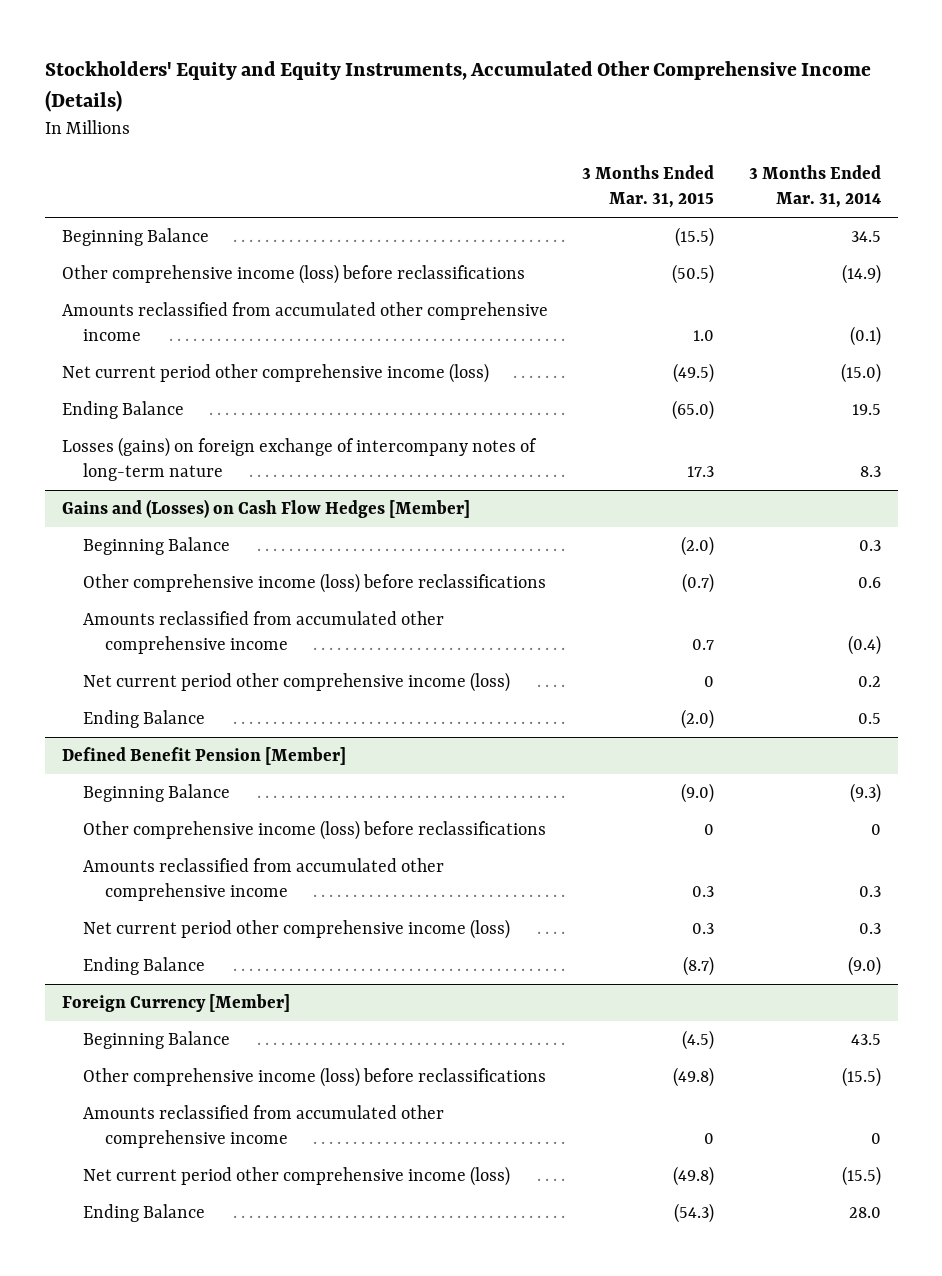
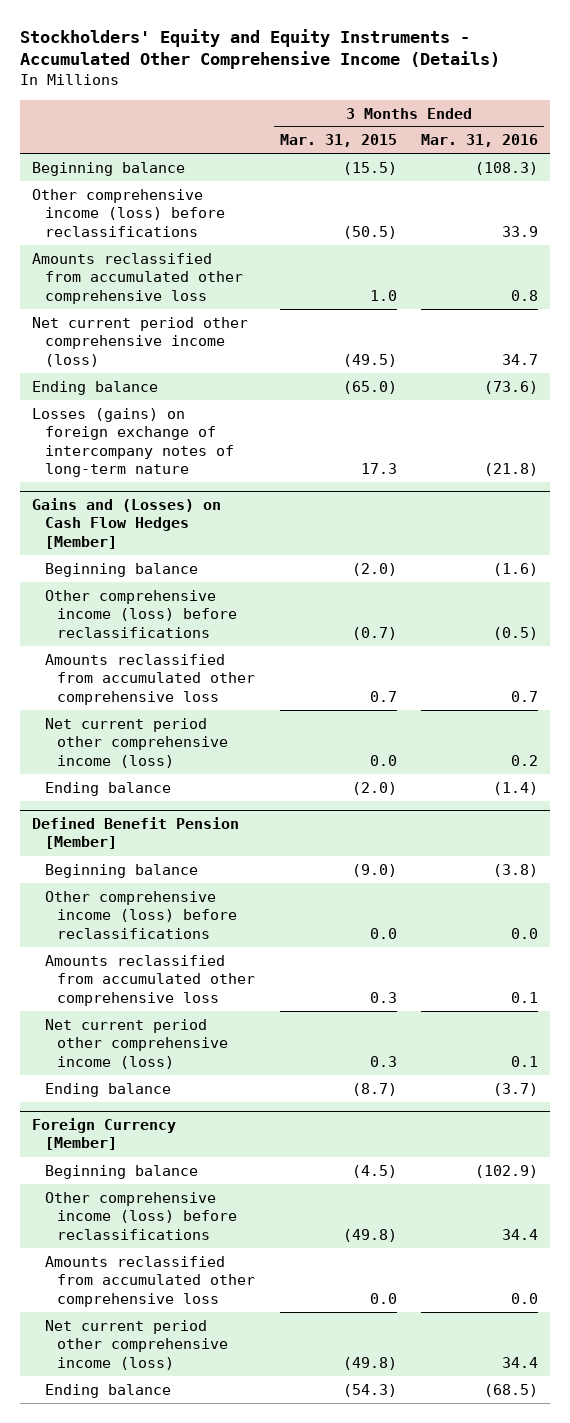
- Stockholders' Equity and Equity Instruments, Accumulated Other Comprehensive Income (Details)
+ Stockholders' Equity and Equity Instruments - Accumulated Other Comprehensive Income (Details)
- | 3 Months Ended Mar. 31, 2015 | 3 Months Ended Mar. 31, 2014
+ | 3 Months Ended Mar. 31, 2015 | 3 Months Ended Mar. 31, 2016
- Beginning Balance | (15.5) | 34.5
+ Beginning balance | (15.5) | (108.3)
- Amounts reclassified from accumulated other comprehensive income | 1.0 | (0.1)
+ Amounts reclassified from accumulated other comprehensive loss | 1.0 | 0.8
- Ending Balance | (65.0) | 19.5
+ Ending balance | (65.0) | (73.6)
@ Gains and (Losses) on Cash Flow Hedges [Member]
- Beginning Balance | (2.0) | 0.3
+ Beginning balance | (2.0) | (1.6)
- Amounts reclassified from accumulated other comprehensive income | 0.7 | (0.4)
- Net current period other comprehensive income (loss) | 0 | 0.2
- Ending Balance | (2.0) | 0.5
+ Amounts reclassified from accumulated other comprehensive loss | 0.7 | 0.7
+ Net current period other comprehensive income (loss) | 0.0 | 0.2
+ Ending balance | (2.0) | (1.4)
@ Defined Benefit Pension [Member]
- Beginning Balance | (9.0) | (9.3)
- Other comprehensive income (loss) before reclassifications | 0 | 0
- Amounts reclassified from accumulated other comprehensive income | 0.3 | 0.3
+ Beginning balance | (9.0) | (3.8)
+ Other comprehensive income (loss) before reclassifications | 0.0 | 0.0
+ Amounts reclassified from accumulated other comprehensive loss | 0.3 | 0.1
- Ending Balance | (8.7) | (9.0)
+ Ending balance | (8.7) | (3.7)
@ Foreign Currency [Member]
- Beginning Balance | (4.5) | 43.5
+ Beginning balance | (4.5) | (102.9)
- Amounts reclassified from accumulated other comprehensive income | 0 | 0
+ Amounts reclassified from accumulated other comprehensive loss | 0.0 | 0.0
- Ending Balance | (54.3) | 28.0
+ Ending balance | (54.3) | (68.5)

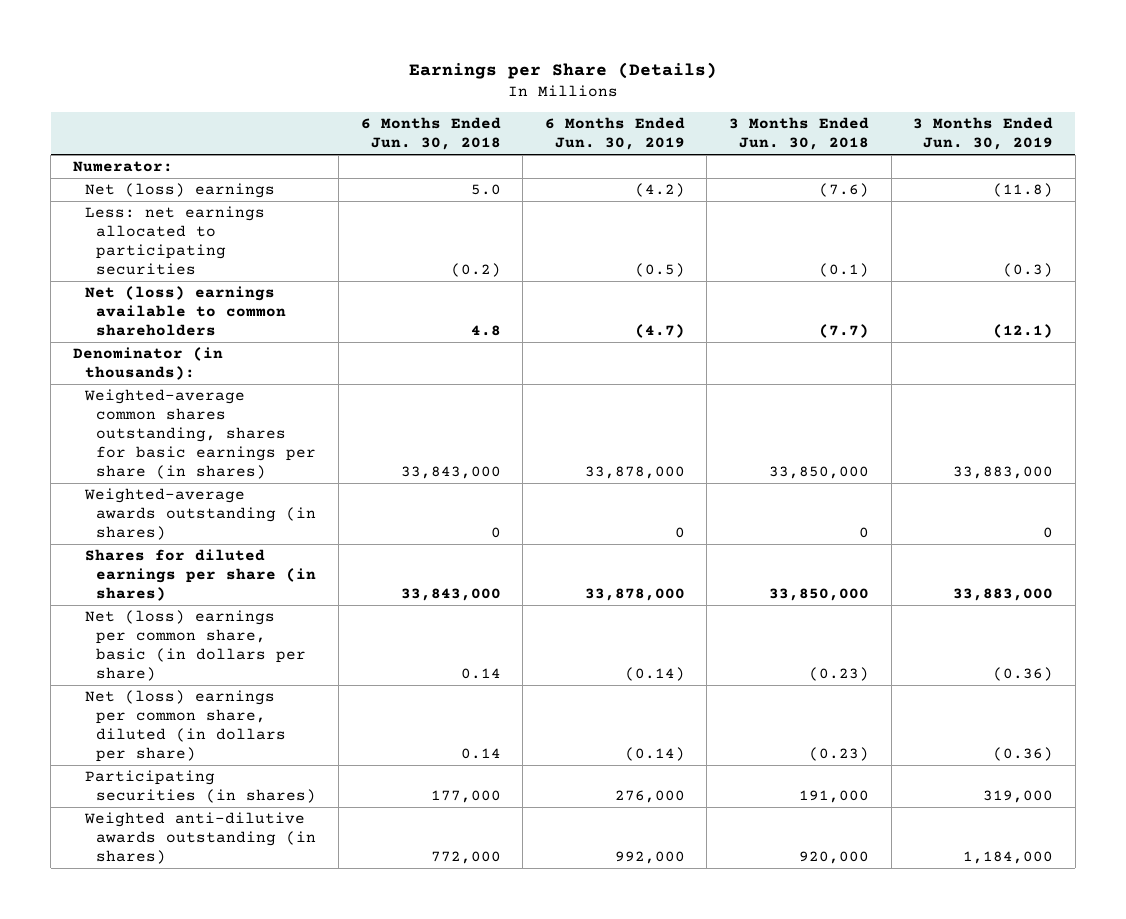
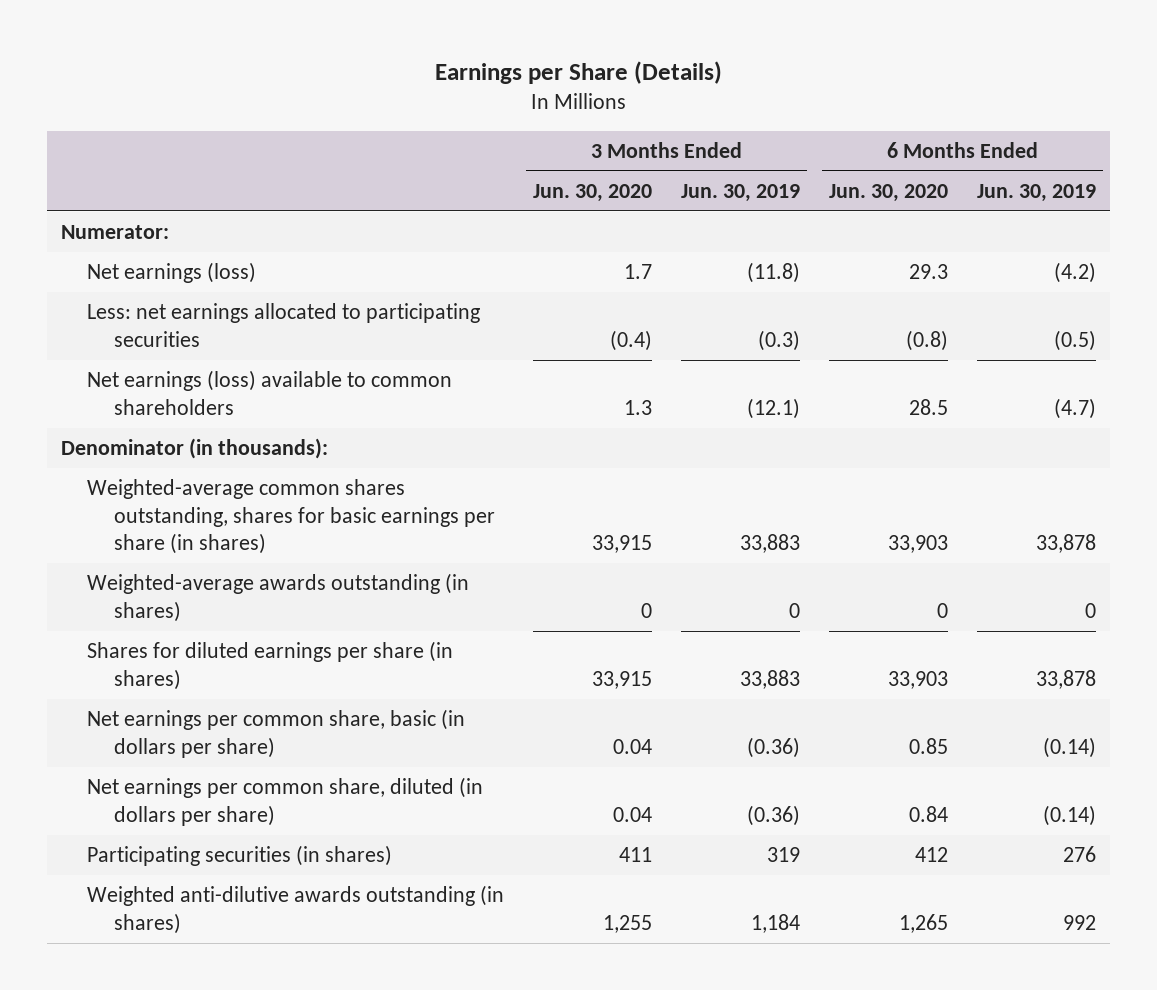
- | 6 Months Ended Jun. 30, 2018 | 6 Months Ended Jun. 30, 2019 | 3 Months Ended Jun. 30, 2018 | 3 Months Ended Jun. 30, 2019
+ | 3 Months Ended Jun. 30, 2020 | 3 Months Ended Jun. 30, 2019 | 6 Months Ended Jun. 30, 2020 | 6 Months Ended Jun. 30, 2019
- Net (loss) earnings | 5.0 | (4.2) | (7.6) | (11.8)
+ Net earnings (loss) | 1.7 | (11.8) | 29.3 | (4.2)
- Net (loss) earnings available to common shareholders | 4.8 | (4.7) | (7.7) | (12.1)
+ Net earnings (loss) available to common shareholders | 1.3 | (12.1) | 28.5 | (4.7)
- Weighted-average common shares outstanding, shares for basic earnings per share (in shares) | 33,843,000 | 33,878,000 | 33,850,000 | 33,883,000
+ Weighted-average common shares outstanding, shares for basic earnings per share (in shares) | 33,915 | 33,883 | 33,903 | 33,878
- Shares for diluted earnings per share (in shares) | 33,843,000 | 33,878,000 | 33,850,000 | 33,883,000
- Net (loss) earnings per common share, basic (in dollars per share) | 0.14 | (0.14) | (0.23) | (0.36)
- Net (loss) earnings per common share, diluted (in dollars per share) | 0.14 | (0.14) | (0.23) | (0.36)
- Participating securities (in shares) | 177,000 | 276,000 | 191,000 | 319,000
- Weighted anti-dilutive awards outstanding (in shares) | 772,000 | 992,000 | 920,000 | 1,184,000
+ Shares for diluted earnings per share (in shares) | 33,915 | 33,883 | 33,903 | 33,878
+ Net earnings per common share, basic (in dollars per share) | 0.04 | (0.36) | 0.85 | (0.14)
+ Net earnings per common share, diluted (in dollars per share) | 0.04 | (0.36) | 0.84 | (0.14)
+ Participating securities (in shares) | 411 | 319 | 412 | 276
+ Weighted anti-dilutive awards outstanding (in shares) | 1,255 | 1,184 | 1,265 | 992

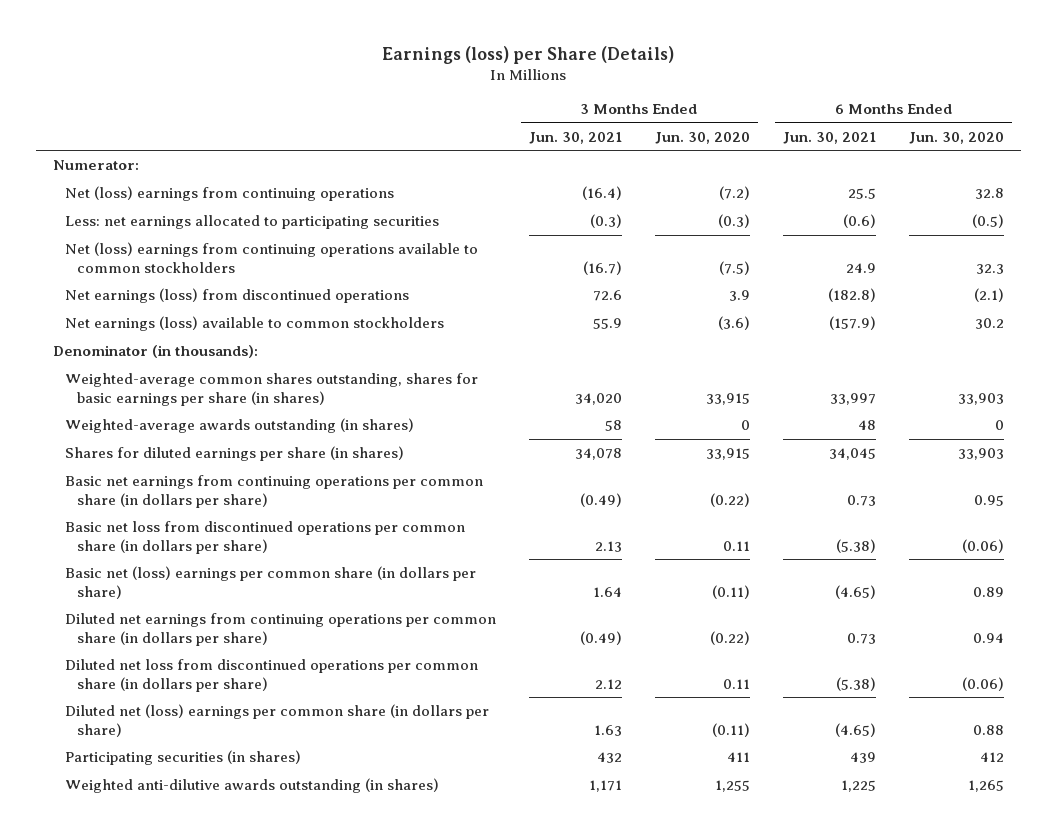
- Earnings per Share (Details)
+ Earnings (loss) per Share (Details)
- | 3 Months Ended Jun. 30, 2020 | 3 Months Ended Jun. 30, 2019 | 6 Months Ended Jun. 30, 2020 | 6 Months Ended Jun. 30, 2019
+ | 3 Months Ended Jun. 30, 2021 | 3 Months Ended Jun. 30, 2020 | 6 Months Ended Jun. 30, 2021 | 6 Months Ended Jun. 30, 2020
- Net earnings (loss) | 1.7 | (11.8) | 29.3 | (4.2)
- Less: net earnings allocated to participating securities | (0.4) | (0.3) | (0.8) | (0.5)
- Net earnings (loss) available to common shareholders | 1.3 | (12.1) | 28.5 | (4.7)
+ Net (loss) earnings from continuing operations | (16.4) | (7.2) | 25.5 | 32.8
+ Less: net earnings allocated to participating securities | (0.3) | (0.3) | (0.6) | (0.5)
+ Net (loss) earnings from continuing operations available to common stockholders | (16.7) | (7.5) | 24.9 | 32.3
+ Net earnings (loss) from discontinued operations | 72.6 | 3.9 | (182.8) | (2.1)
+ Net earnings (loss) available to common stockholders | 55.9 | (3.6) | (157.9) | 30.2
- Net earnings per common share, basic (in dollars per share) | 0.04 | (0.36) | 0.85 | (0.14)
- Net earnings per common share, diluted (in dollars per share) | 0.04 | (0.36) | 0.84 | (0.14)
+ Basic net earnings from continuing operations per common share (in dollars per share) | (0.49) | (0.22) | 0.73 | 0.95
+ Basic net loss from discontinued operations per common share (in dollars per share) | 2.13 | 0.11 | (5.38) | (0.06)
+ Basic net (loss) earnings per common share (in dollars per share) | 1.64 | (0.11) | (4.65) | 0.89
+ Diluted net earnings from continuing operations per common share (in dollars per share) | (0.49) | (0.22) | 0.73 | 0.94
+ Diluted net loss from discontinued operations per common share (in dollars per share) | 2.12 | 0.11 | (5.38) | (0.06)
+ Diluted net (loss) earnings per common share (in dollars per share) | 1.63 | (0.11) | (4.65) | 0.88

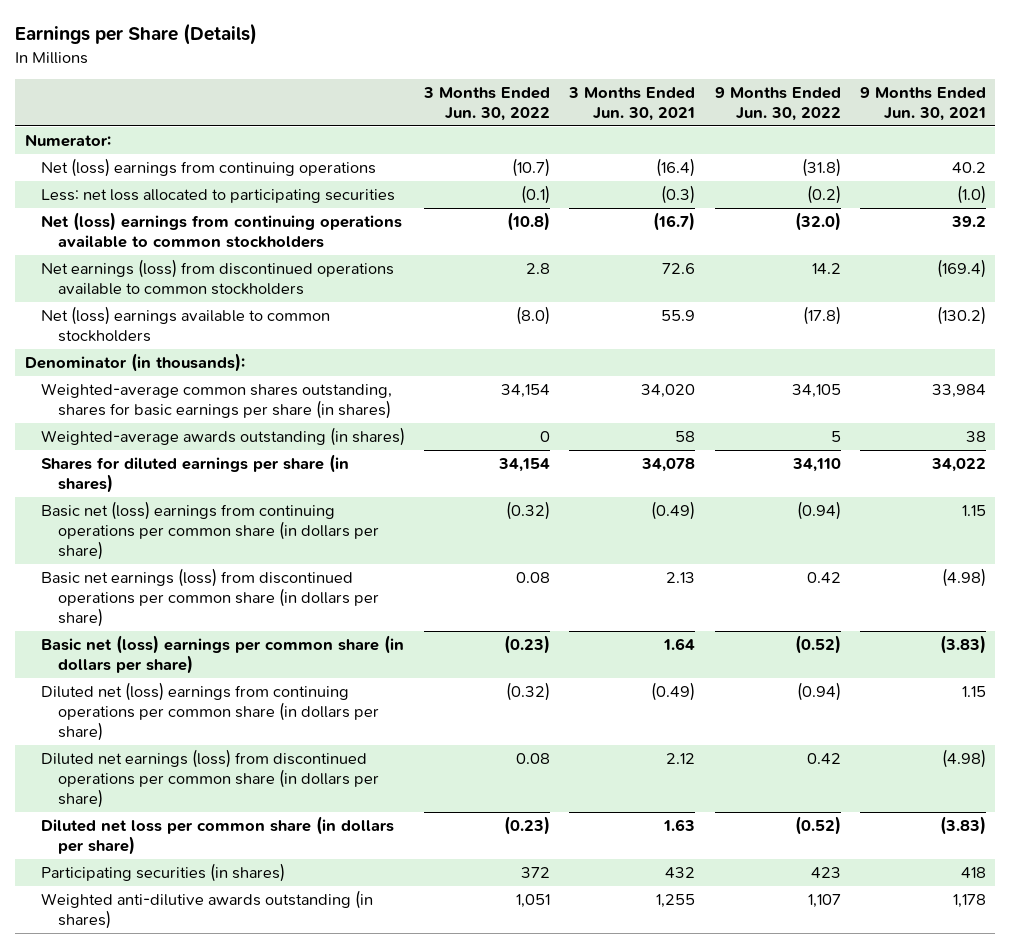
- Earnings (loss) per Share (Details)
+ Earnings per Share (Details)
- | 3 Months Ended Jun. 30, 2021 | 3 Months Ended Jun. 30, 2020 | 6 Months Ended Jun. 30, 2021 | 6 Months Ended Jun. 30, 2020
+ | 3 Months Ended Jun. 30, 2022 | 3 Months Ended Jun. 30, 2021 | 9 Months Ended Jun. 30, 2022 | 9 Months Ended Jun. 30, 2021
- Less: net earnings allocated to participating securities | (0.3) | (0.3) | (0.6) | (0.5)
+ Less: net loss allocated to participating securities | (0.1) | (0.3) | (0.2) | (1.0)
- Net earnings (loss) from discontinued operations | 72.6 | 3.9 | (182.8) | (2.1)
- Net earnings (loss) available to common stockholders | 55.9 | (3.6) | (157.9) | 30.2
+ Net earnings (loss) from discontinued operations available to common stockholders | 2.8 | 72.6 | 14.2 | (169.4)
+ Net (loss) earnings available to common stockholders | (8.0) | 55.9 | (17.8) | (130.2)
- Basic net earnings from continuing operations per common share (in dollars per share) | (0.49) | (0.22) | 0.73 | 0.95
- Basic net loss from discontinued operations per common share (in dollars per share) | 2.13 | 0.11 | (5.38) | (0.06)
+ Basic net (loss) earnings from continuing operations per common share (in dollars per share) | (0.32) | (0.49) | (0.94) | 1.15
+ Basic net earnings (loss) from discontinued operations per common share (in dollars per share) | 0.08 | 2.13 | 0.42 | (4.98)
- Diluted net earnings from continuing operations per common share (in dollars per share) | (0.49) | (0.22) | 0.73 | 0.94
- Diluted net loss from discontinued operations per common share (in dollars per share) | 2.12 | 0.11 | (5.38) | (0.06)
- Diluted net (loss) earnings per common share (in dollars per share) | 1.63 | (0.11) | (4.65) | 0.88
+ Diluted net (loss) earnings from continuing operations per common share (in dollars per share) | (0.32) | (0.49) | (0.94) | 1.15
+ Diluted net earnings (loss) from discontinued operations per common share (in dollars per share) | 0.08 | 2.12 | 0.42 | (4.98)
+ Diluted net loss per common share (in dollars per share) | (0.23) | 1.63 | (0.52) | (3.83)
- Weighted anti-dilutive awards outstanding (in shares) | 1,171 | 1,255 | 1,225 | 1,265
+ Weighted anti-dilutive awards outstanding (in shares) | 1,051 | 1,255 | 1,107 | 1,178

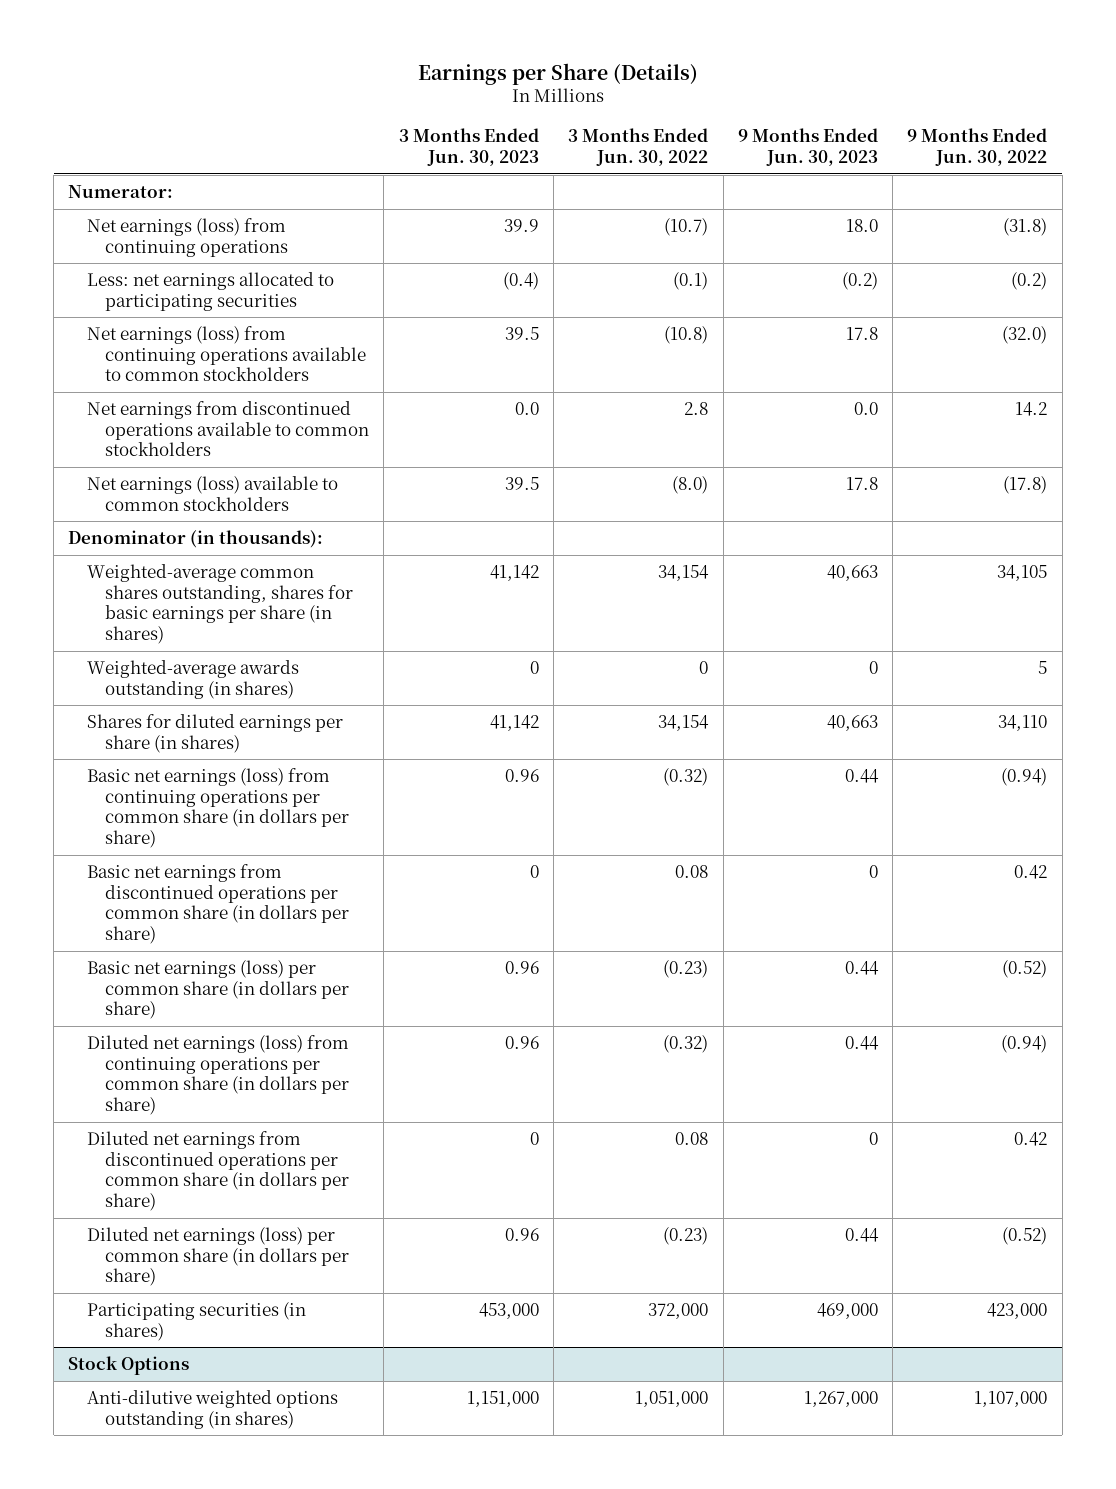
- | 3 Months Ended Jun. 30, 2022 | 3 Months Ended Jun. 30, 2021 | 9 Months Ended Jun. 30, 2022 | 9 Months Ended Jun. 30, 2021
+ | 3 Months Ended Jun. 30, 2023 | 3 Months Ended Jun. 30, 2022 | 9 Months Ended Jun. 30, 2023 | 9 Months Ended Jun. 30, 2022
- Net (loss) earnings from continuing operations | (10.7) | (16.4) | (31.8) | 40.2
- Less: net loss allocated to participating securities | (0.1) | (0.3) | (0.2) | (1.0)
- Net (loss) earnings from continuing operations available to common stockholders | (10.8) | (16.7) | (32.0) | 39.2
- Net earnings (loss) from discontinued operations available to common stockholders | 2.8 | 72.6 | 14.2 | (169.4)
- Net (loss) earnings available to common stockholders | (8.0) | 55.9 | (17.8) | (130.2)
+ Net earnings (loss) from continuing operations | 39.9 | (10.7) | 18.0 | (31.8)
+ Less: net earnings allocated to participating securities | (0.4) | (0.1) | (0.2) | (0.2)
+ Net earnings (loss) from continuing operations available to common stockholders | 39.5 | (10.8) | 17.8 | (32.0)
+ Net earnings from discontinued operations available to common stockholders | 0.0 | 2.8 | 0.0 | 14.2
+ Net earnings (loss) available to common stockholders | 39.5 | (8.0) | 17.8 | (17.8)
- Basic net (loss) earnings from continuing operations per common share (in dollars per share) | (0.32) | (0.49) | (0.94) | 1.15
- Basic net earnings (loss) from discontinued operations per common share (in dollars per share) | 0.08 | 2.13 | 0.42 | (4.98)
- Basic net (loss) earnings per common share (in dollars per share) | (0.23) | 1.64 | (0.52) | (3.83)
- Diluted net (loss) earnings from continuing operations per common share (in dollars per share) | (0.32) | (0.49) | (0.94) | 1.15
- Diluted net earnings (loss) from discontinued operations per common share (in dollars per share) | 0.08 | 2.12 | 0.42 | (4.98)
- Diluted net loss per common share (in dollars per share) | (0.23) | 1.63 | (0.52) | (3.83)
- Participating securities (in shares) | 372 | 432 | 423 | 418
- Weighted anti-dilutive awards outstanding (in shares) | 1,051 | 1,255 | 1,107 | 1,178
+ Basic net earnings (loss) from continuing operations per common share (in dollars per share) | 0.96 | (0.32) | 0.44 | (0.94)
+ Basic net earnings from discontinued operations per common share (in dollars per share) | 0 | 0.08 | 0 | 0.42
+ Basic net earnings (loss) per common share (in dollars per share) | 0.96 | (0.23) | 0.44 | (0.52)
+ Diluted net earnings (loss) from continuing operations per common share (in dollars per share) | 0.96 | (0.32) | 0.44 | (0.94)
+ Diluted net earnings from discontinued operations per common share (in dollars per share) | 0 | 0.08 | 0 | 0.42
+ Diluted net earnings (loss) per common share (in dollars per share) | 0.96 | (0.23) | 0.44 | (0.52)
+ Participating securities (in shares) | 453,000 | 372,000 | 469,000 | 423,000
+ Stock Options
+ Anti-dilutive weighted options outstanding (in shares) | 1,151,000 | 1,051,000 | 1,267,000 | 1,107,000

